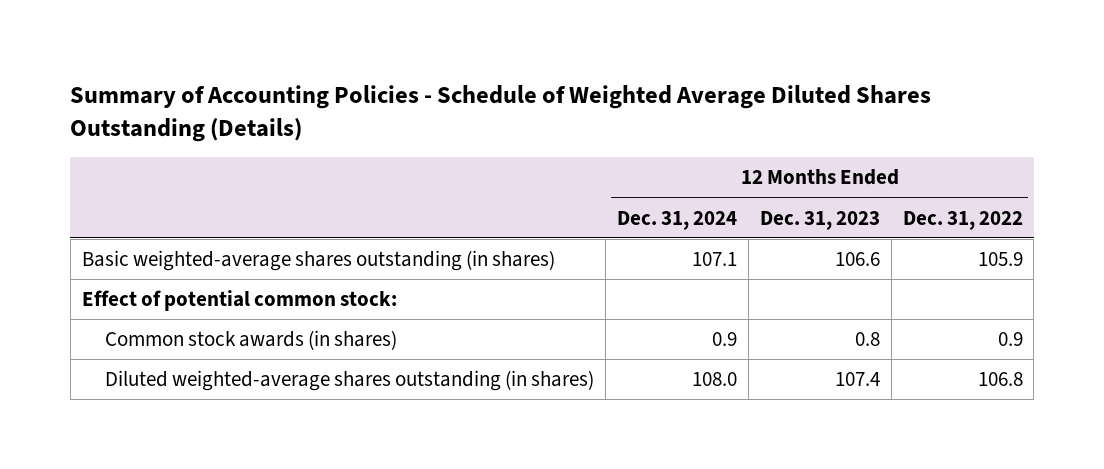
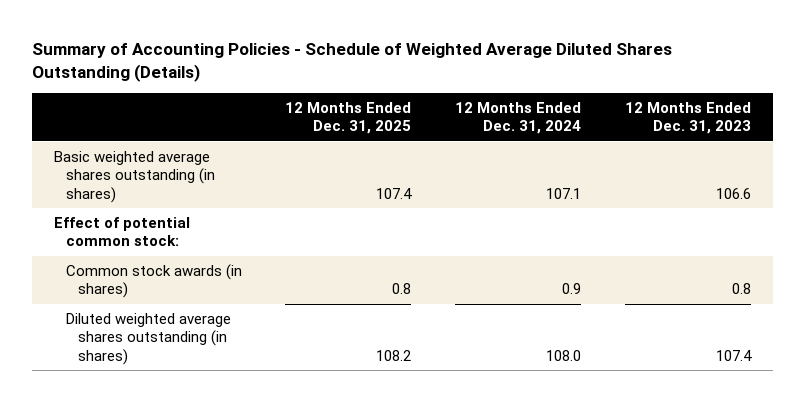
- | 12 Months Ended Dec. 31, 2024 | 12 Months Ended Dec. 31, 2023 | 12 Months Ended Dec. 31, 2022
+ | 12 Months Ended Dec. 31, 2025 | 12 Months Ended Dec. 31, 2024 | 12 Months Ended Dec. 31, 2023
- Basic weighted-average shares outstanding (in shares) | 107.1 | 106.6 | 105.9
+ Basic weighted average shares outstanding (in shares) | 107.4 | 107.1 | 106.6
- Diluted weighted-average shares outstanding (in shares) | 108.0 | 107.4 | 106.8
+ Diluted weighted average shares outstanding (in shares) | 108.2 | 108.0 | 107.4

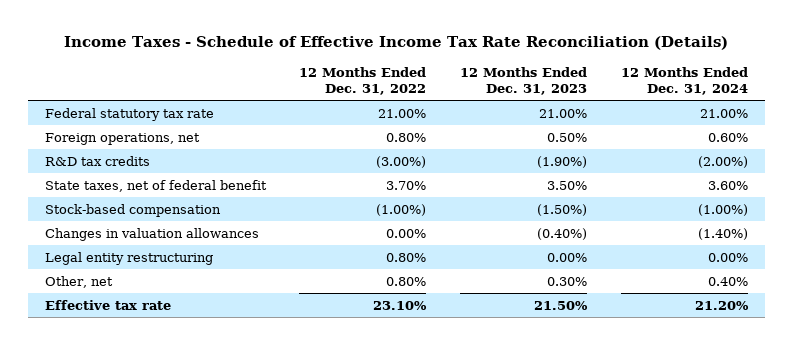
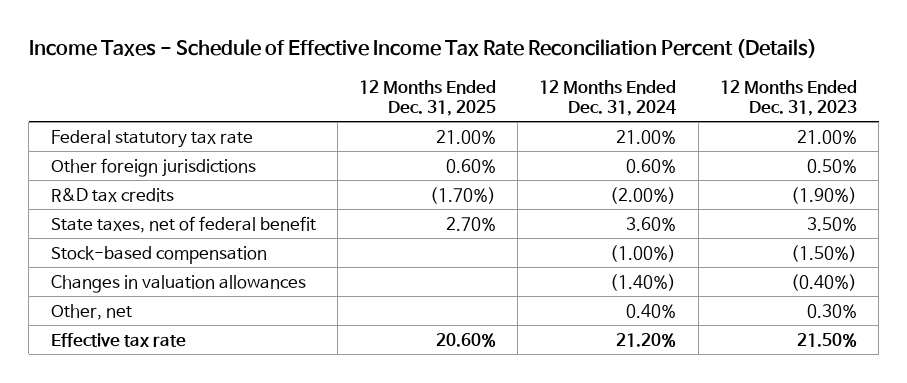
- Income Taxes - Schedule of Effective Income Tax Rate Reconciliation (Details)
+ Income Taxes - Schedule of Effective Income Tax Rate Reconciliation Percent (Details)
- | 12 Months Ended Dec. 31, 2022 | 12 Months Ended Dec. 31, 2023 | 12 Months Ended Dec. 31, 2024
+ | 12 Months Ended Dec. 31, 2025 | 12 Months Ended Dec. 31, 2024 | 12 Months Ended Dec. 31, 2023
- Foreign operations, net | 0.80% | 0.50% | 0.60%
+ Other foreign jurisdictions | 0.60% | 0.60% | 0.50%
- Legal entity restructuring | 0.80% | 0.00% | 0.00%

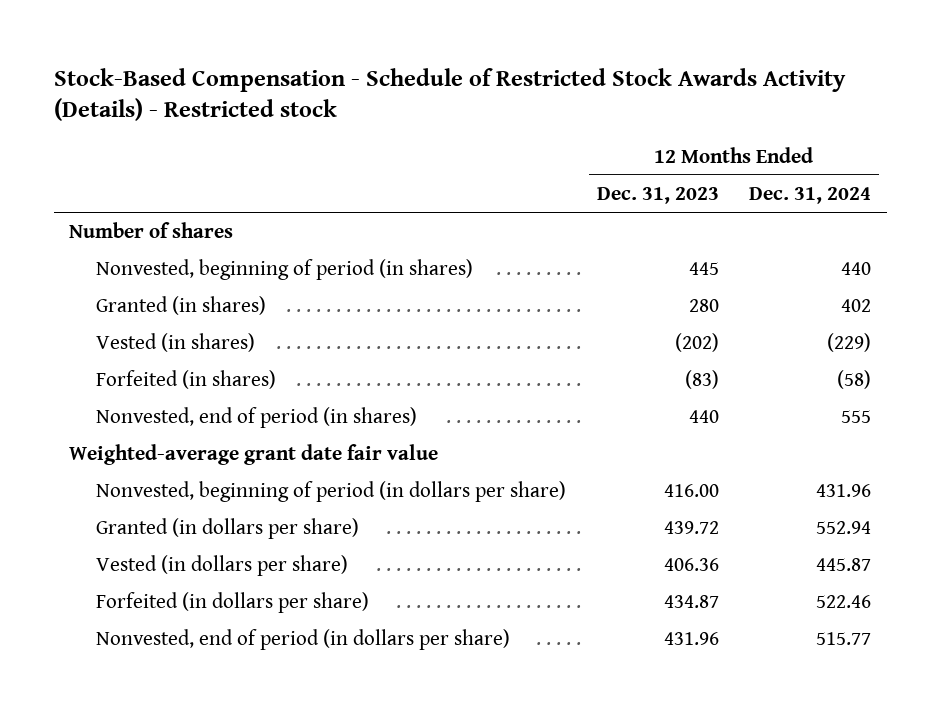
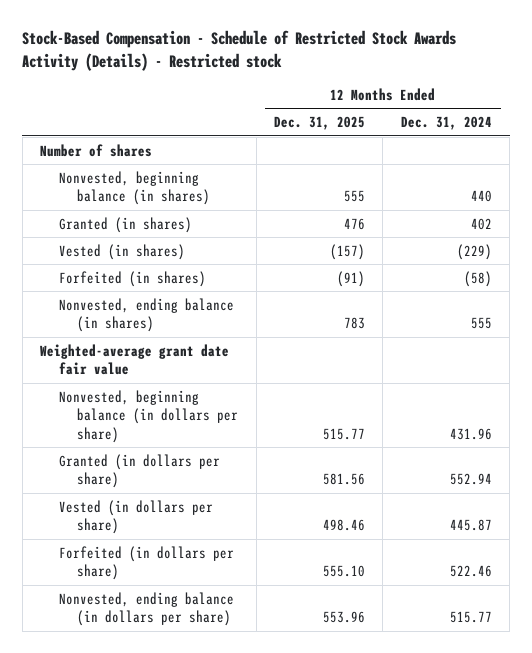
- | 12 Months Ended Dec. 31, 2023 | 12 Months Ended Dec. 31, 2024
+ | 12 Months Ended Dec. 31, 2025 | 12 Months Ended Dec. 31, 2024
- Nonvested, beginning of period (in shares) | 445 | 440
+ Nonvested, beginning balance (in shares) | 555 | 440
- Nonvested, end of period (in shares) | 440 | 555
+ Nonvested, ending balance (in shares) | 783 | 555
- Nonvested, beginning of period (in dollars per share) | 416.00 | 431.96
+ Nonvested, beginning balance (in dollars per share) | 515.77 | 431.96
- Nonvested, end of period (in dollars per share) | 431.96 | 515.77
+ Nonvested, ending balance (in dollars per share) | 553.96 | 515.77

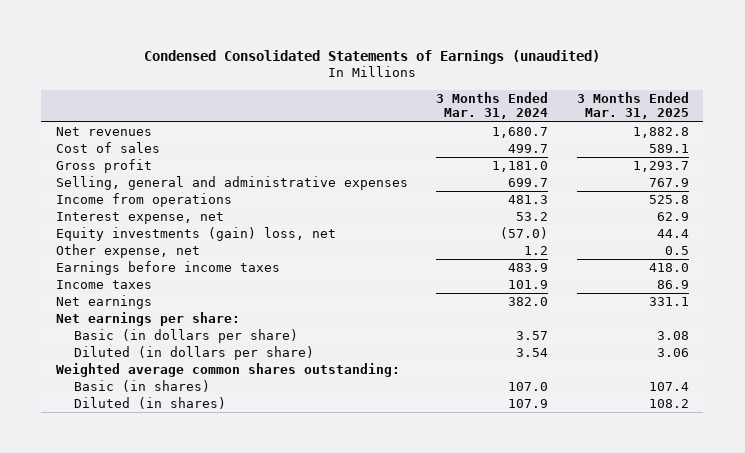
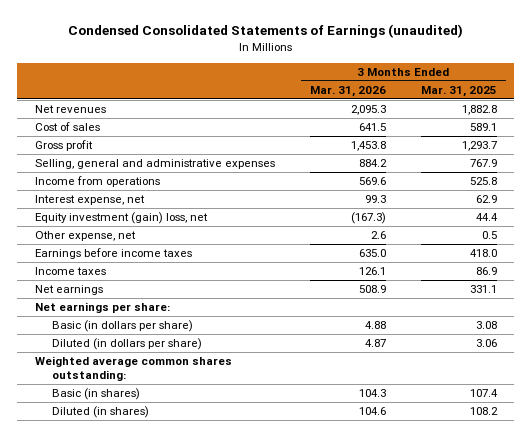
- | 3 Months Ended Mar. 31, 2024 | 3 Months Ended Mar. 31, 2025
+ | 3 Months Ended Mar. 31, 2026 | 3 Months Ended Mar. 31, 2025
- Equity investments (gain) loss, net | (57.0) | 44.4
+ Equity investment (gain) loss, net | (167.3) | 44.4

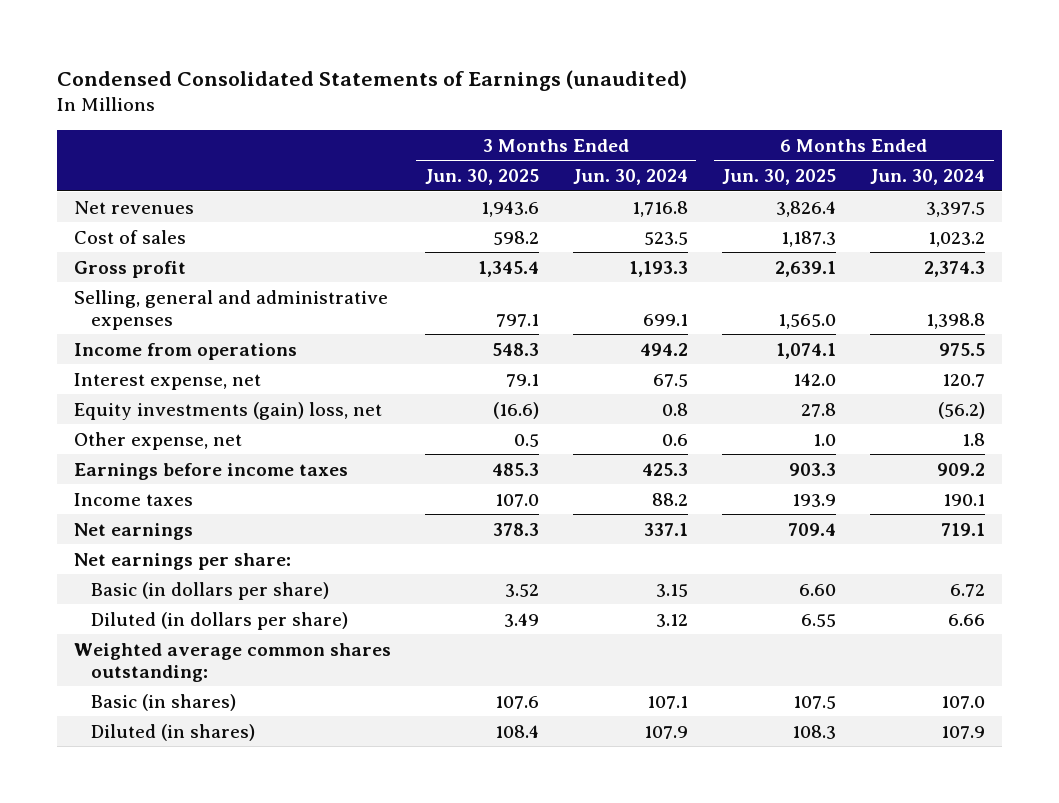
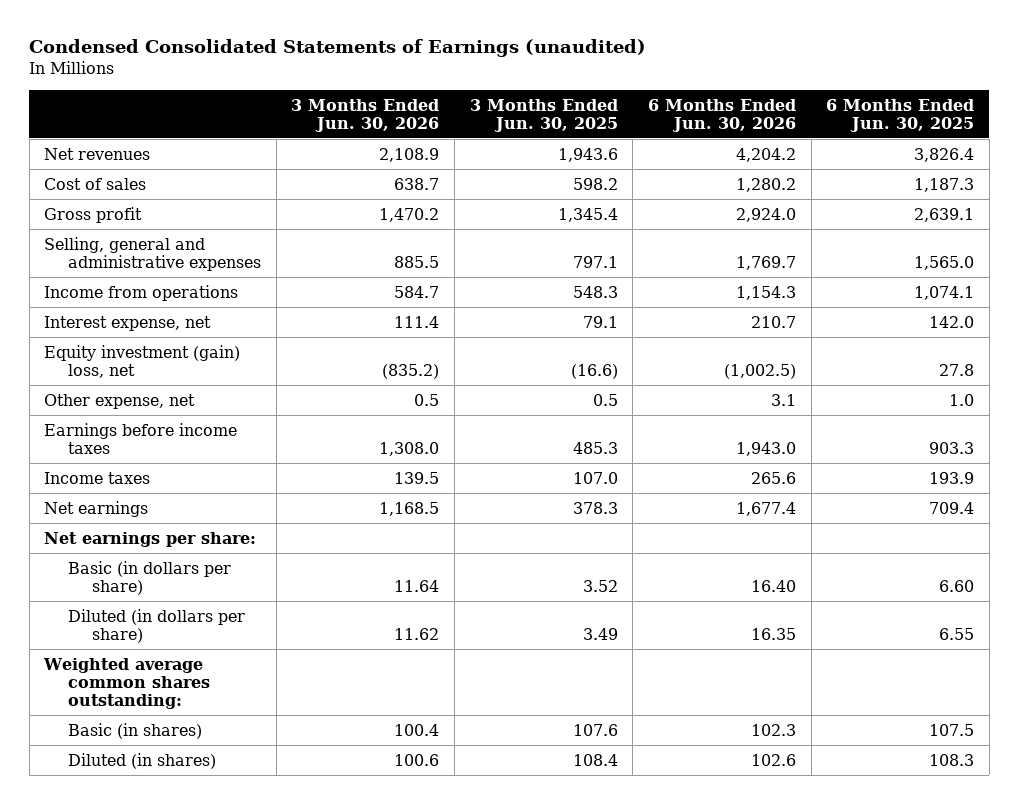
- | 3 Months Ended Jun. 30, 2025 | 3 Months Ended Jun. 30, 2024 | 6 Months Ended Jun. 30, 2025 | 6 Months Ended Jun. 30, 2024
+ | 3 Months Ended Jun. 30, 2026 | 3 Months Ended Jun. 30, 2025 | 6 Months Ended Jun. 30, 2026 | 6 Months Ended Jun. 30, 2025
- Equity investments (gain) loss, net | (16.6) | 0.8 | 27.8 | (56.2)
+ Equity investment (gain) loss, net | (835.2) | (16.6) | (1,002.5) | 27.8

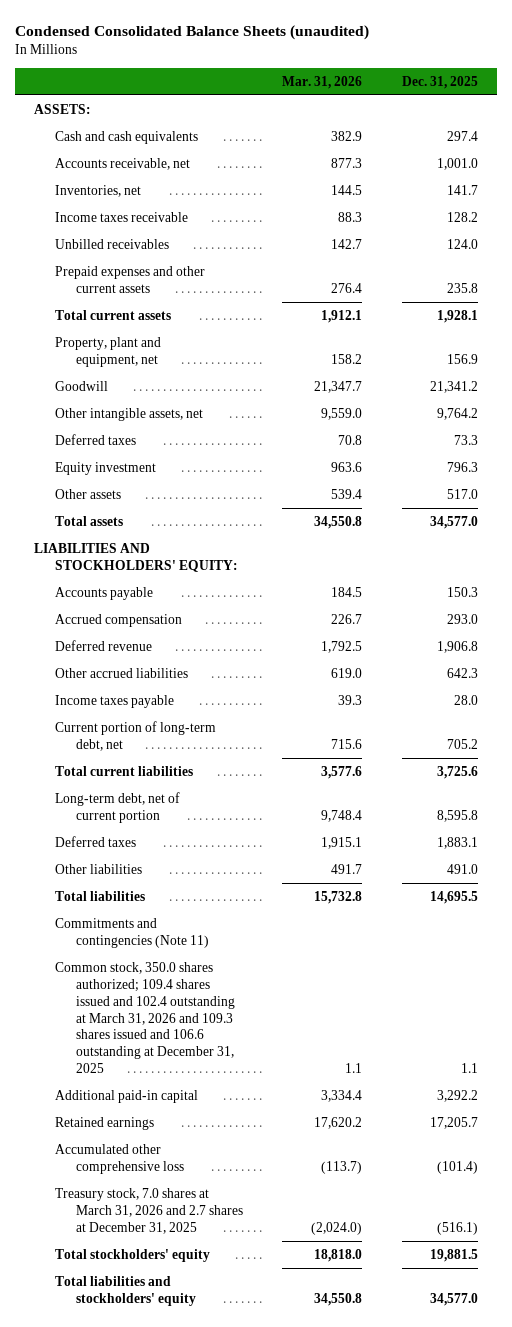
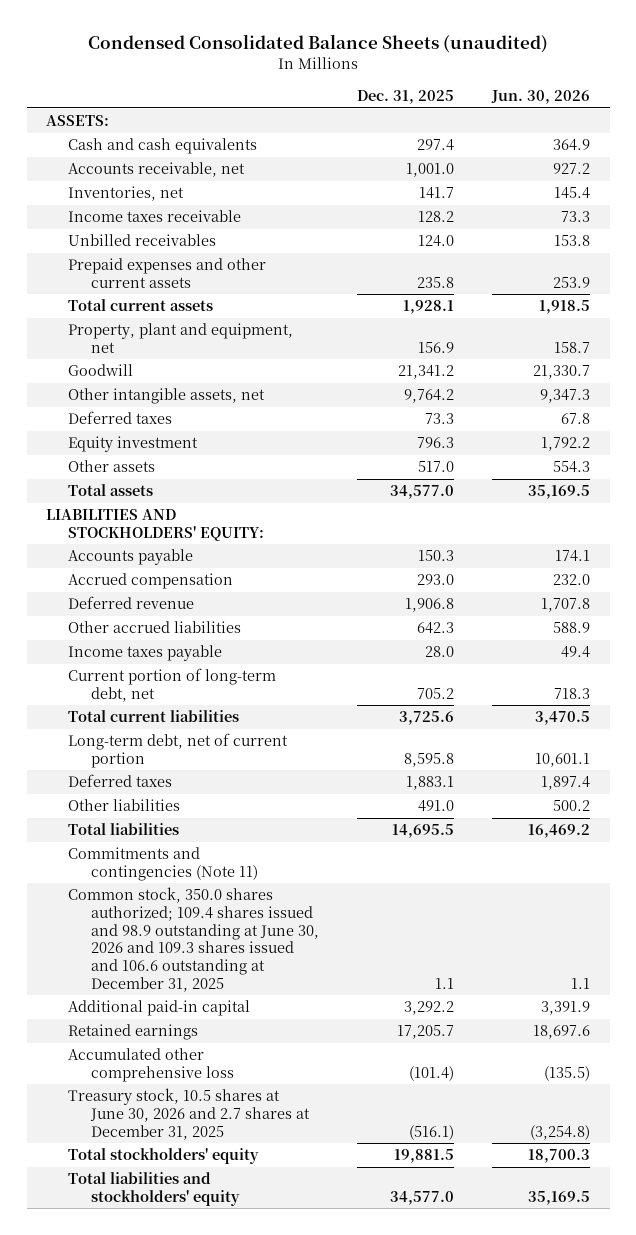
- | Mar. 31, 2026 | Dec. 31, 2025
+ | Dec. 31, 2025 | Jun. 30, 2026
- Common stock, 350.0 shares authorized; 109.4 shares issued and 102.4 outstanding at March 31, 2026 and 109.3 shares issued and 106.6 outstanding at December 31, 2025 | 1.1 | 1.1
+ Common stock, 350.0 shares authorized; 109.4 shares issued and 98.9 outstanding at June 30, 2026 and 109.3 shares issued and 106.6 outstanding at December 31, 2025 | 1.1 | 1.1
- Treasury stock, 7.0 shares at March 31, 2026 and 2.7 shares at December 31, 2025 | (2,024.0) | (516.1)
+ Treasury stock, 10.5 shares at June 30, 2026 and 2.7 shares at December 31, 2025 | (516.1) | (3,254.8)

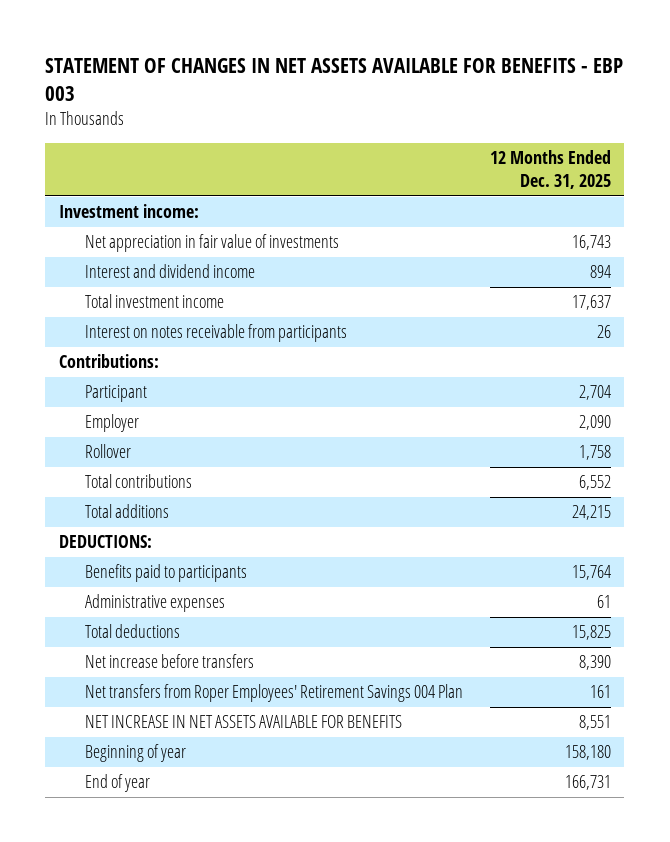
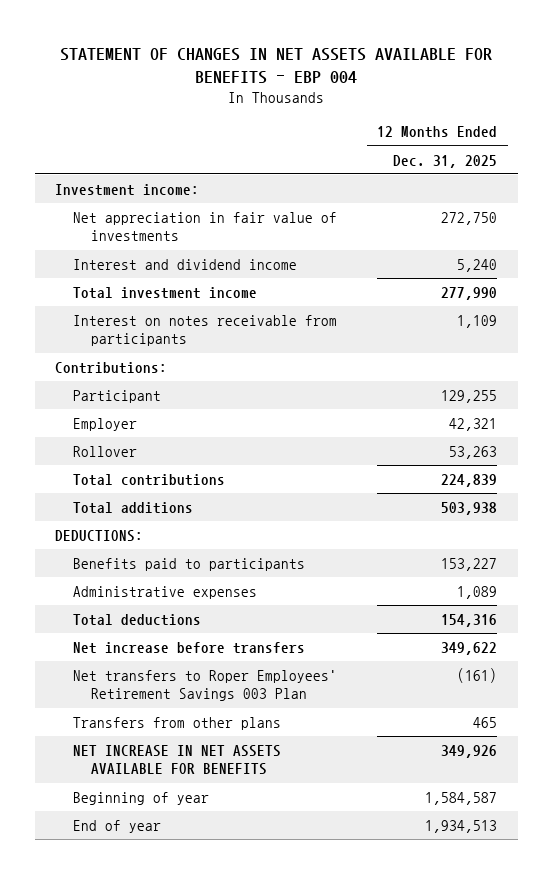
- STATEMENT OF CHANGES IN NET ASSETS AVAILABLE FOR BENEFITS - EBP 003
+ STATEMENT OF CHANGES IN NET ASSETS AVAILABLE FOR BENEFITS - EBP 004
- Net appreciation in fair value of investments | 16,743
- Interest and dividend income | 894
- Total investment income | 17,637
- Interest on notes receivable from participants | 26
+ Net appreciation in fair value of investments | 272,750
+ Interest and dividend income | 5,240
+ Total investment income | 277,990
+ Interest on notes receivable from participants | 1,109
- Participant | 2,704
- Employer | 2,090
- Rollover | 1,758
- Total contributions | 6,552
- Total additions | 24,215
+ Participant | 129,255
+ Employer | 42,321
+ Rollover | 53,263
+ Total contributions | 224,839
+ Total additions | 503,938
- Benefits paid to participants | 15,764
- Administrative expenses | 61
- Total deductions | 15,825
- Net increase before transfers | 8,390
- Net transfers from Roper Employees' Retirement Savings 004 Plan | 161
- NET INCREASE IN NET ASSETS AVAILABLE FOR BENEFITS | 8,551
- Beginning of year | 158,180
- End of year | 166,731
+ Benefits paid to participants | 153,227
+ Administrative expenses | 1,089
+ Total deductions | 154,316
+ Net increase before transfers | 349,622
+ Net transfers to Roper Employees' Retirement Savings 003 Plan | (161)
+ Transfers from other plans | 465
+ NET INCREASE IN NET ASSETS AVAILABLE FOR BENEFITS | 349,926
+ Beginning of year | 1,584,587
+ End of year | 1,934,513

